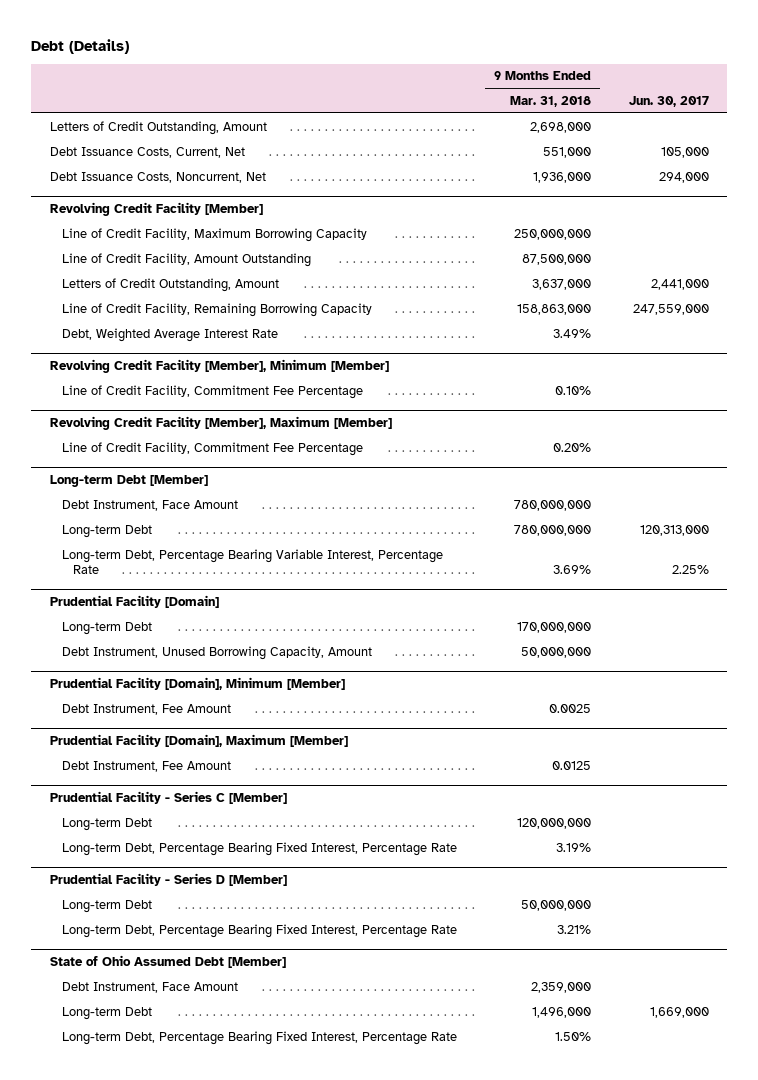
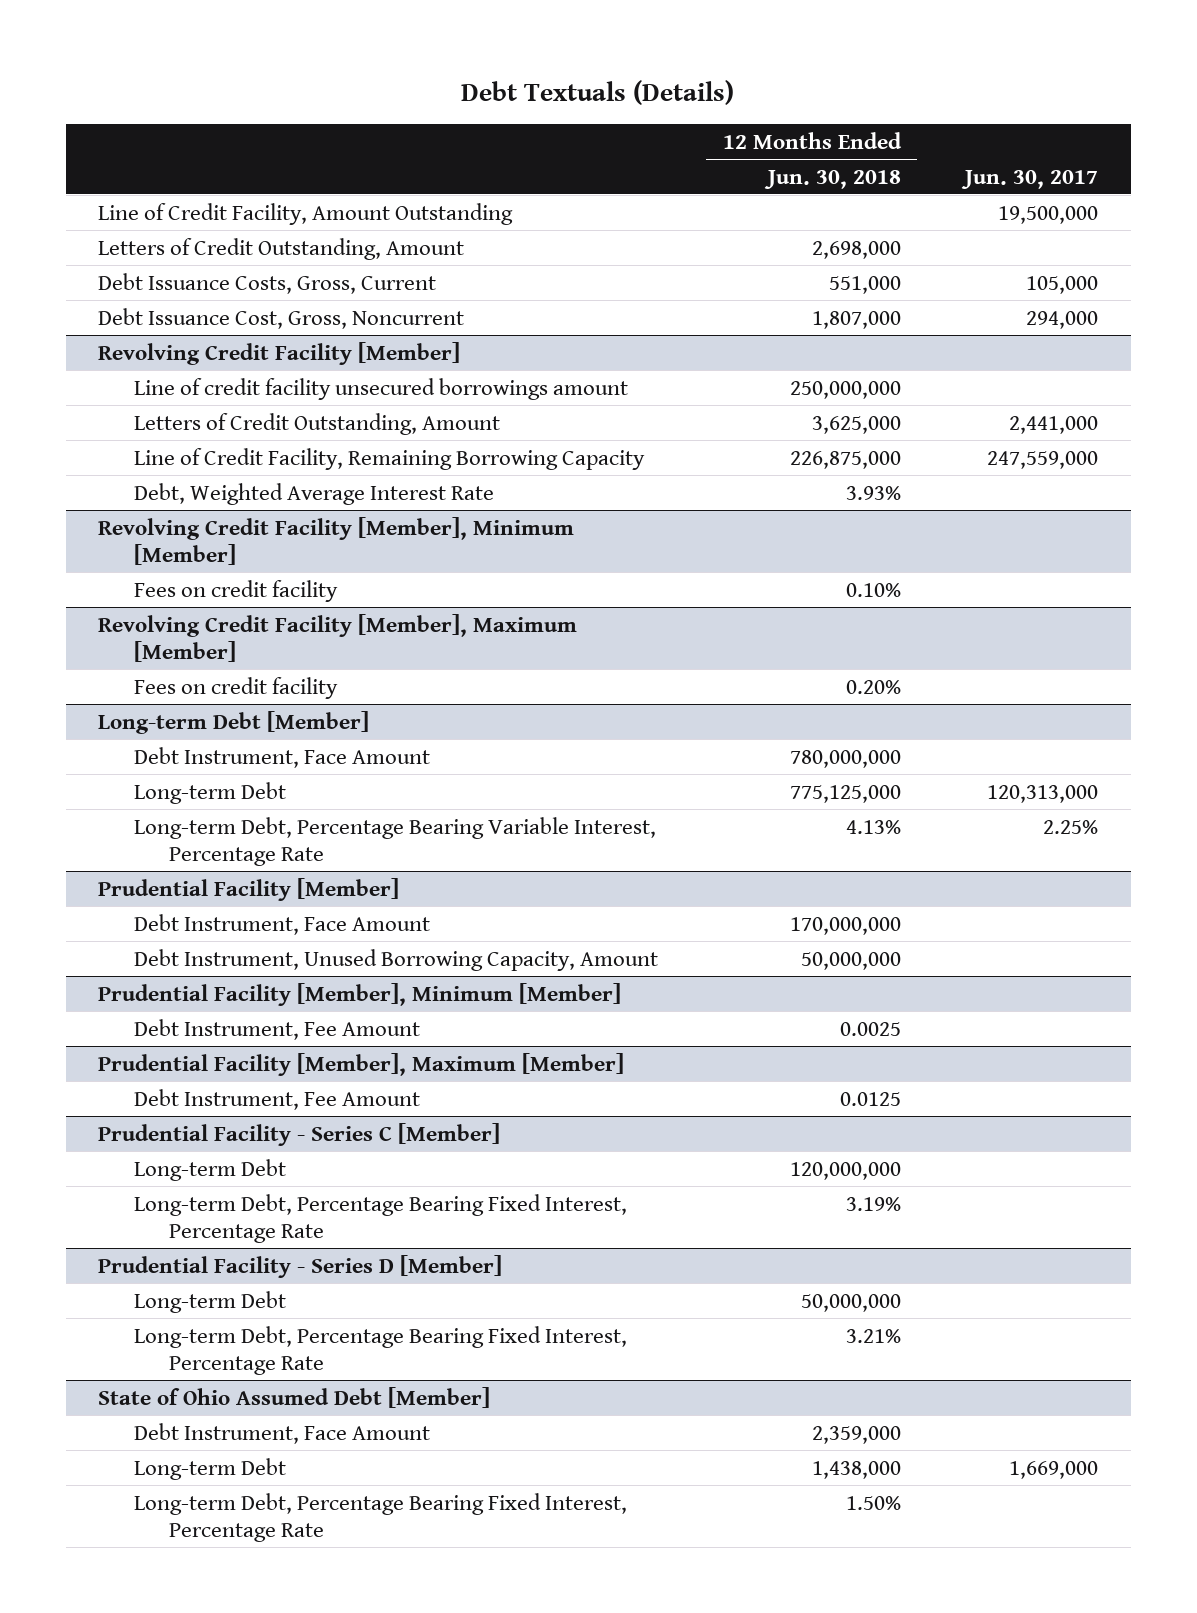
- Debt (Details)
+ Debt Textuals (Details)
- | 9 Months Ended Mar. 31, 2018 | Jun. 30, 2017
+ | 12 Months Ended Jun. 30, 2018 | Jun. 30, 2017
+ Line of Credit Facility, Amount Outstanding | | 19,500,000
- Debt Issuance Costs, Current, Net | 551,000 | 105,000
- Debt Issuance Costs, Noncurrent, Net | 1,936,000 | 294,000
+ Debt Issuance Costs, Gross, Current | 551,000 | 105,000
+ Debt Issuance Cost, Gross, Noncurrent | 1,807,000 | 294,000
@ Revolving Credit Facility [Member]
- Line of Credit Facility, Maximum Borrowing Capacity | 250,000,000 |
- Line of Credit Facility, Amount Outstanding | 87,500,000 |
+ Line of credit facility unsecured borrowings amount | 250,000,000 |
@ Revolving Credit Facility [Member], Minimum [Member]
- Line of Credit Facility, Commitment Fee Percentage | 0.10% |
+ Fees on credit facility | 0.10% |
@ Revolving Credit Facility [Member], Maximum [Member]
- Line of Credit Facility, Commitment Fee Percentage | 0.20% |
+ Fees on credit facility | 0.20% |
- Prudential Facility [Domain]
- Long-term Debt | 170,000,000 |
+ Prudential Facility [Member]
+ Debt Instrument, Face Amount | 170,000,000 |
- Prudential Facility [Domain], Minimum [Member]
+ Prudential Facility [Member], Minimum [Member]
- Prudential Facility [Domain], Maximum [Member]
+ Prudential Facility [Member], Maximum [Member]

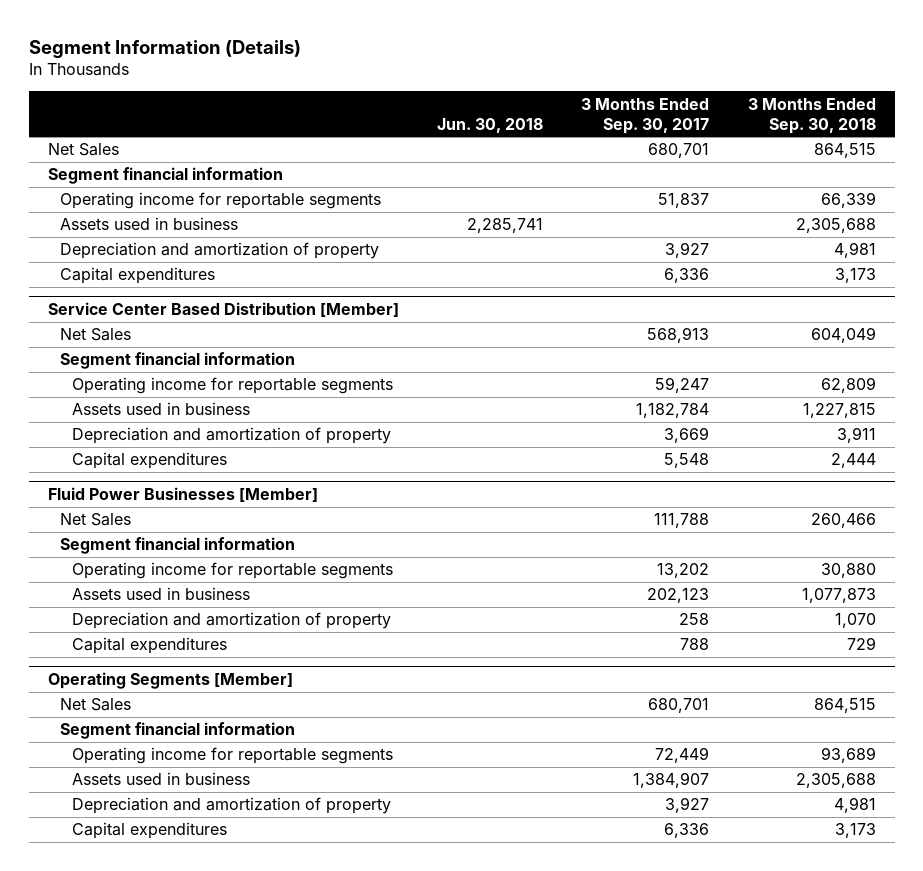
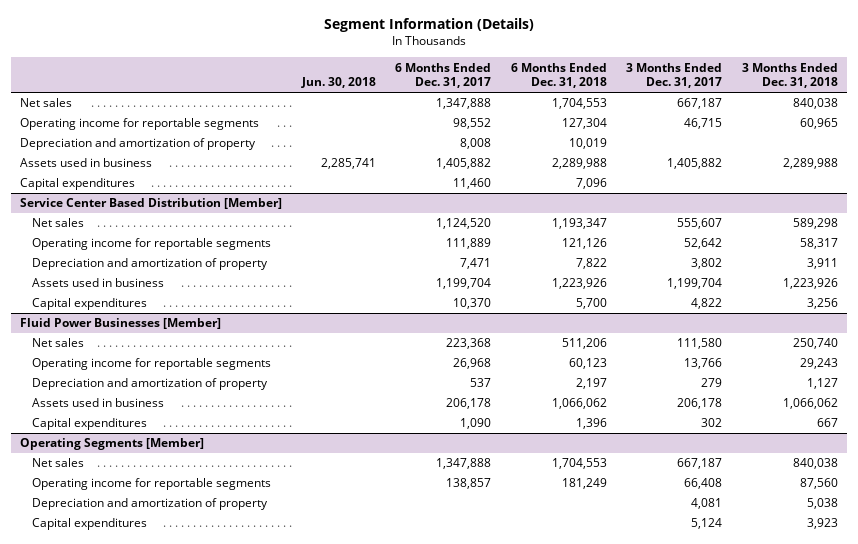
- | Jun. 30, 2018 | 3 Months Ended Sep. 30, 2017 | 3 Months Ended Sep. 30, 2018
+ | Jun. 30, 2018 | 6 Months Ended Dec. 31, 2017 | 6 Months Ended Dec. 31, 2018 | 3 Months Ended Dec. 31, 2017 | 3 Months Ended Dec. 31, 2018
- Net Sales | | 680,701 | 864,515
- Segment financial information
+ Net sales | | 1,347,888 | 1,704,553 | 667,187 | 840,038
moved down: Assets used in business | 2,285,741 | 1,405,882 | 2,289,988 | 1,405,882 | 2,289,988
@ Service Center Based Distribution [Member]
- Net Sales | | 568,913 | 604,049
- Segment financial information
+ Net sales | | 1,124,520 | 1,193,347 | 555,607 | 589,298
moved down: Assets used in business | | 1,199,704 | 1,223,926 | 1,199,704 | 1,223,926
@ Fluid Power Businesses [Member]
- Net Sales | | 111,788 | 260,466
- Segment financial information
+ Net sales | | 223,368 | 511,206 | 111,580 | 250,740
moved down: Assets used in business | | 206,178 | 1,066,062 | 206,178 | 1,066,062
@ Operating Segments [Member]
- Net Sales | | 680,701 | 864,515
- Segment financial information
+ Net sales | | 1,347,888 | 1,704,553 | 667,187 | 840,038
- Assets used in business | | 1,384,907 | 2,305,688

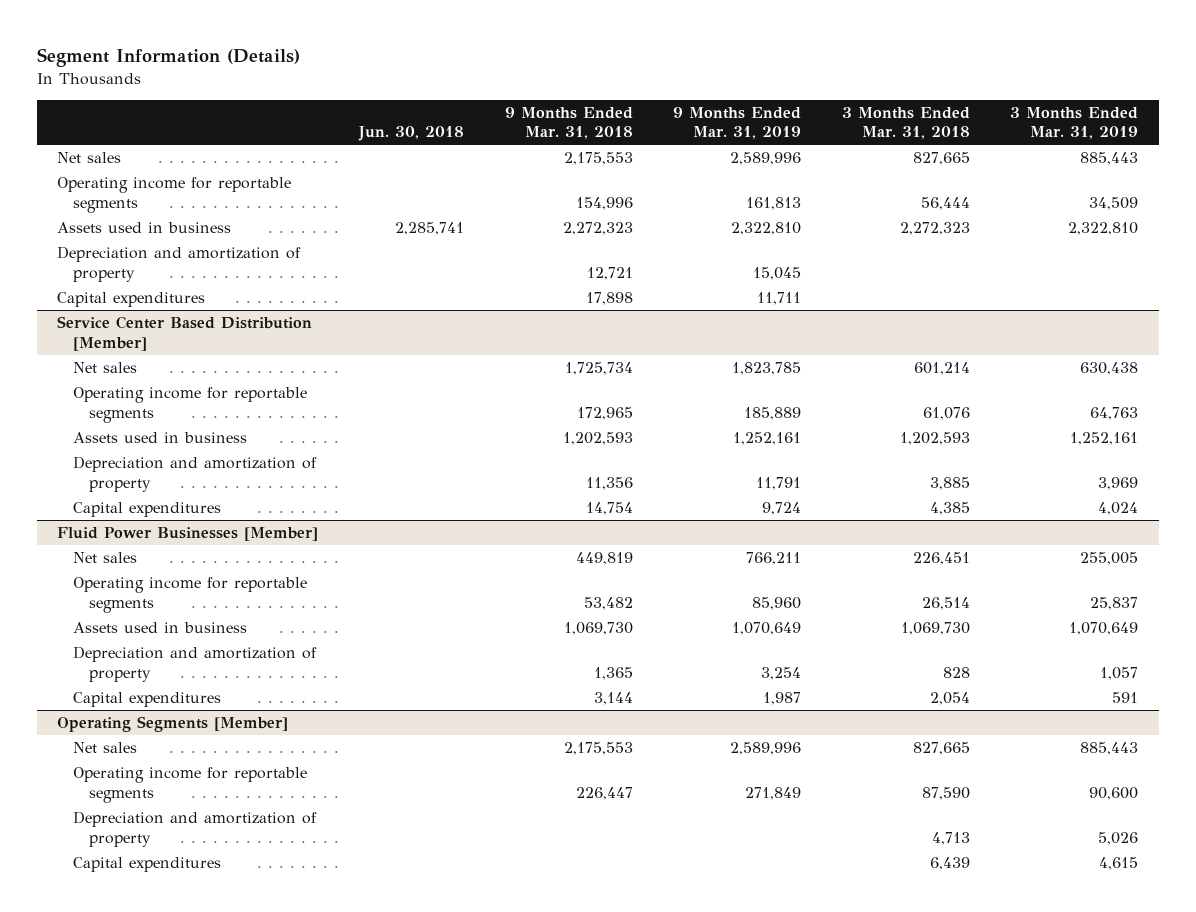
- | Jun. 30, 2018 | 6 Months Ended Dec. 31, 2017 | 6 Months Ended Dec. 31, 2018 | 3 Months Ended Dec. 31, 2017 | 3 Months Ended Dec. 31, 2018
+ | Jun. 30, 2018 | 9 Months Ended Mar. 31, 2018 | 9 Months Ended Mar. 31, 2019 | 3 Months Ended Mar. 31, 2018 | 3 Months Ended Mar. 31, 2019
moved down: Depreciation and amortization of property | | 12,721 | 15,045 | |
@ Service Center Based Distribution [Member]
moved down: Depreciation and amortization of property | | 11,356 | 11,791 | 3,885 | 3,969
@ Fluid Power Businesses [Member]
moved down: Depreciation and amortization of property | | 1,365 | 3,254 | 828 | 1,057

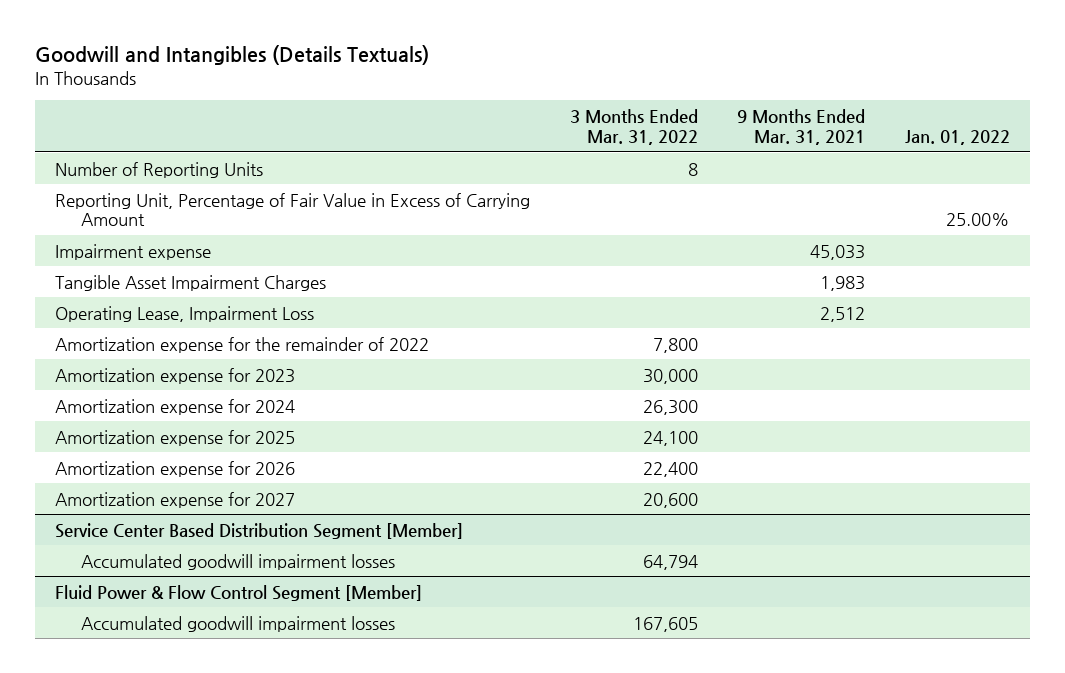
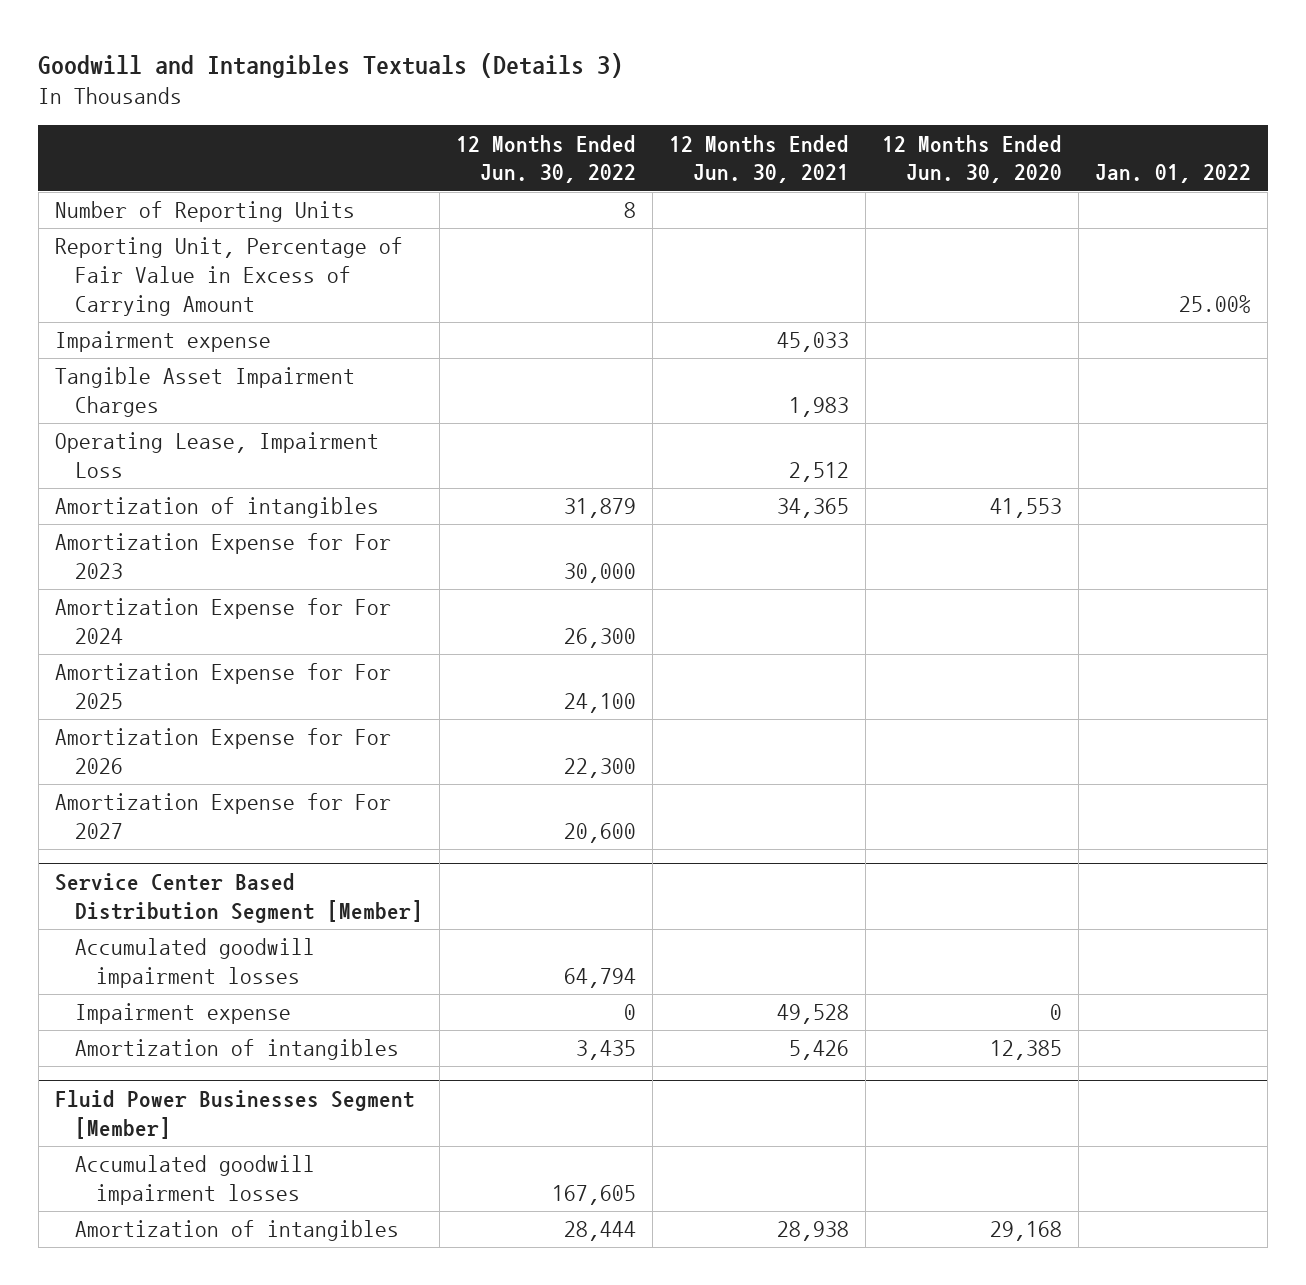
- Goodwill and Intangibles (Details Textuals)
+ Goodwill and Intangibles Textuals (Details 3)
- | 3 Months Ended Mar. 31, 2022 | 9 Months Ended Mar. 31, 2021 | Jan. 01, 2022
+ | 12 Months Ended Jun. 30, 2022 | 12 Months Ended Jun. 30, 2021 | 12 Months Ended Jun. 30, 2020 | Jan. 01, 2022
- Amortization expense for the remainder of 2022 | 7,800 | |
- Amortization expense for 2023 | 30,000 | |
- Amortization expense for 2024 | 26,300 | |
- Amortization expense for 2025 | 24,100 | |
- Amortization expense for 2026 | 22,400 | |
- Amortization expense for 2027 | 20,600 | |
+ Amortization of intangibles | 31,879 | 34,365 | 41,553 |
+ Amortization Expense for For 2023 | 30,000 | | |
+ Amortization Expense for For 2024 | 26,300 | | |
+ Amortization Expense for For 2025 | 24,100 | | |
+ Amortization Expense for For 2026 | 22,300 | | |
+ Amortization Expense for For 2027 | 20,600 | | |
- Fluid Power & Flow Control Segment [Member]
@ Service Center Based Distribution Segment [Member]
+ Impairment expense | 0 | 49,528 | 0 |
+ Amortization of intangibles | 3,435 | 5,426 | 12,385 |
+ Fluid Power Businesses Segment [Member]
+ Amortization of intangibles | 28,444 | 28,938 | 29,168 |

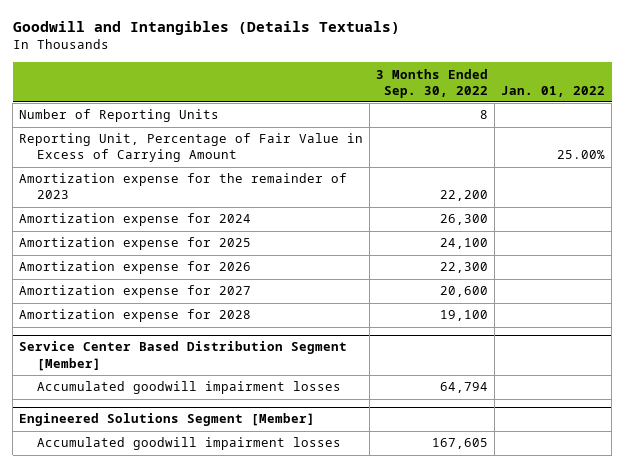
- Goodwill and Intangibles Textuals (Details 3)
+ Goodwill and Intangibles (Details Textuals)
- | 12 Months Ended Jun. 30, 2022 | 12 Months Ended Jun. 30, 2021 | 12 Months Ended Jun. 30, 2020 | Jan. 01, 2022
+ | 3 Months Ended Sep. 30, 2022 | Jan. 01, 2022
- Impairment expense | | 45,033 | |
- Tangible Asset Impairment Charges | | 1,983 | |
- Operating Lease, Impairment Loss | | 2,512 | |
- Amortization of intangibles | 31,879 | 34,365 | 41,553 |
- Amortization Expense for For 2023 | 30,000 | | |
- Amortization Expense for For 2024 | 26,300 | | |
- Amortization Expense for For 2025 | 24,100 | | |
- Amortization Expense for For 2026 | 22,300 | | |
- Amortization Expense for For 2027 | 20,600 | | |
+ Amortization expense for the remainder of 2023 | 22,200 |
+ Amortization expense for 2024 | 26,300 |
+ Amortization expense for 2025 | 24,100 |
+ Amortization expense for 2026 | 22,300 |
+ Amortization expense for 2027 | 20,600 |
+ Amortization expense for 2028 | 19,100 |
@ Service Center Based Distribution Segment [Member]
- Impairment expense | 0 | 49,528 | 0 |
- Amortization of intangibles | 3,435 | 5,426 | 12,385 |
- Fluid Power Businesses Segment [Member]
- Accumulated goodwill impairment losses | 167,605 | | |
- Amortization of intangibles | 28,444 | 28,938 | 29,168 |
+ Engineered Solutions Segment [Member]
+ Accumulated goodwill impairment losses | 167,605 |

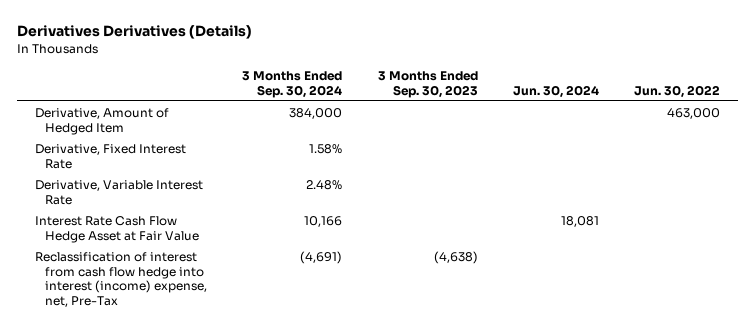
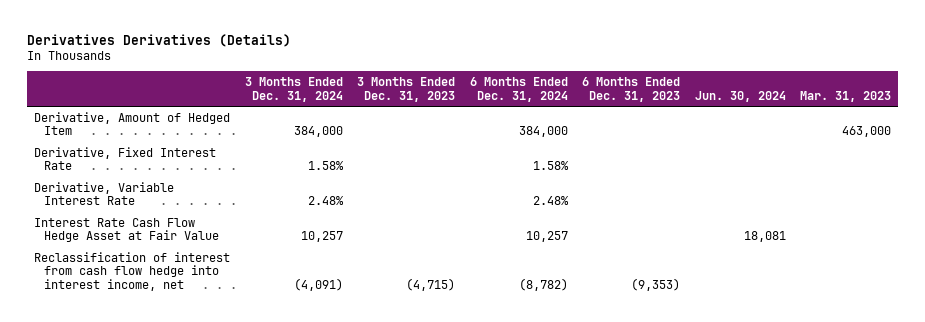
- | 3 Months Ended Sep. 30, 2024 | 3 Months Ended Sep. 30, 2023 | Jun. 30, 2024 | Jun. 30, 2022
+ | 3 Months Ended Dec. 31, 2024 | 3 Months Ended Dec. 31, 2023 | 6 Months Ended Dec. 31, 2024 | 6 Months Ended Dec. 31, 2023 | Jun. 30, 2024 | Mar. 31, 2023
- Reclassification of interest from cash flow hedge into interest (income) expense, net, Pre-Tax | (4,691) | (4,638) | |
+ Reclassification of interest from cash flow hedge into interest income, net | (4,091) | (4,715) | (8,782) | (9,353) | |

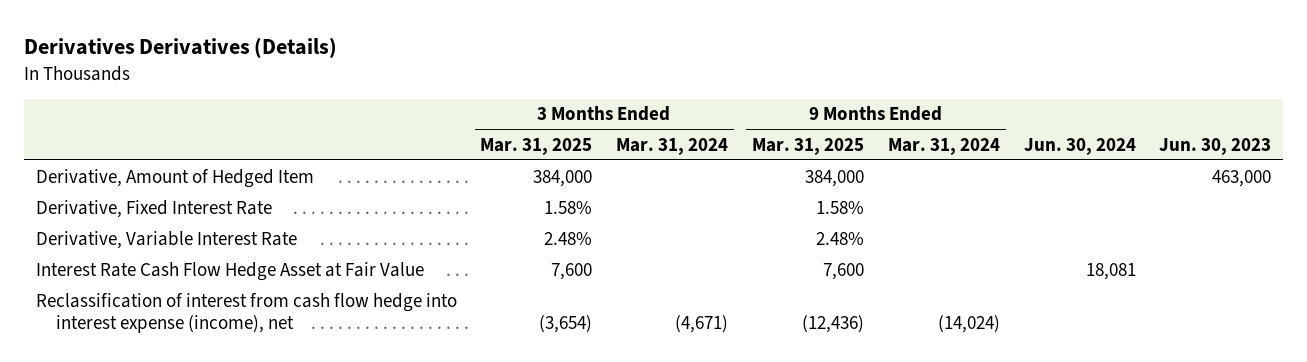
- | 3 Months Ended Dec. 31, 2024 | 3 Months Ended Dec. 31, 2023 | 6 Months Ended Dec. 31, 2024 | 6 Months Ended Dec. 31, 2023 | Jun. 30, 2024 | Mar. 31, 2023
+ | 3 Months Ended Mar. 31, 2025 | 3 Months Ended Mar. 31, 2024 | 9 Months Ended Mar. 31, 2025 | 9 Months Ended Mar. 31, 2024 | Jun. 30, 2024 | Jun. 30, 2023
- Reclassification of interest from cash flow hedge into interest income, net | (4,091) | (4,715) | (8,782) | (9,353) | |
+ Reclassification of interest from cash flow hedge into interest expense (income), net | (3,654) | (4,671) | (12,436) | (14,024) | |

